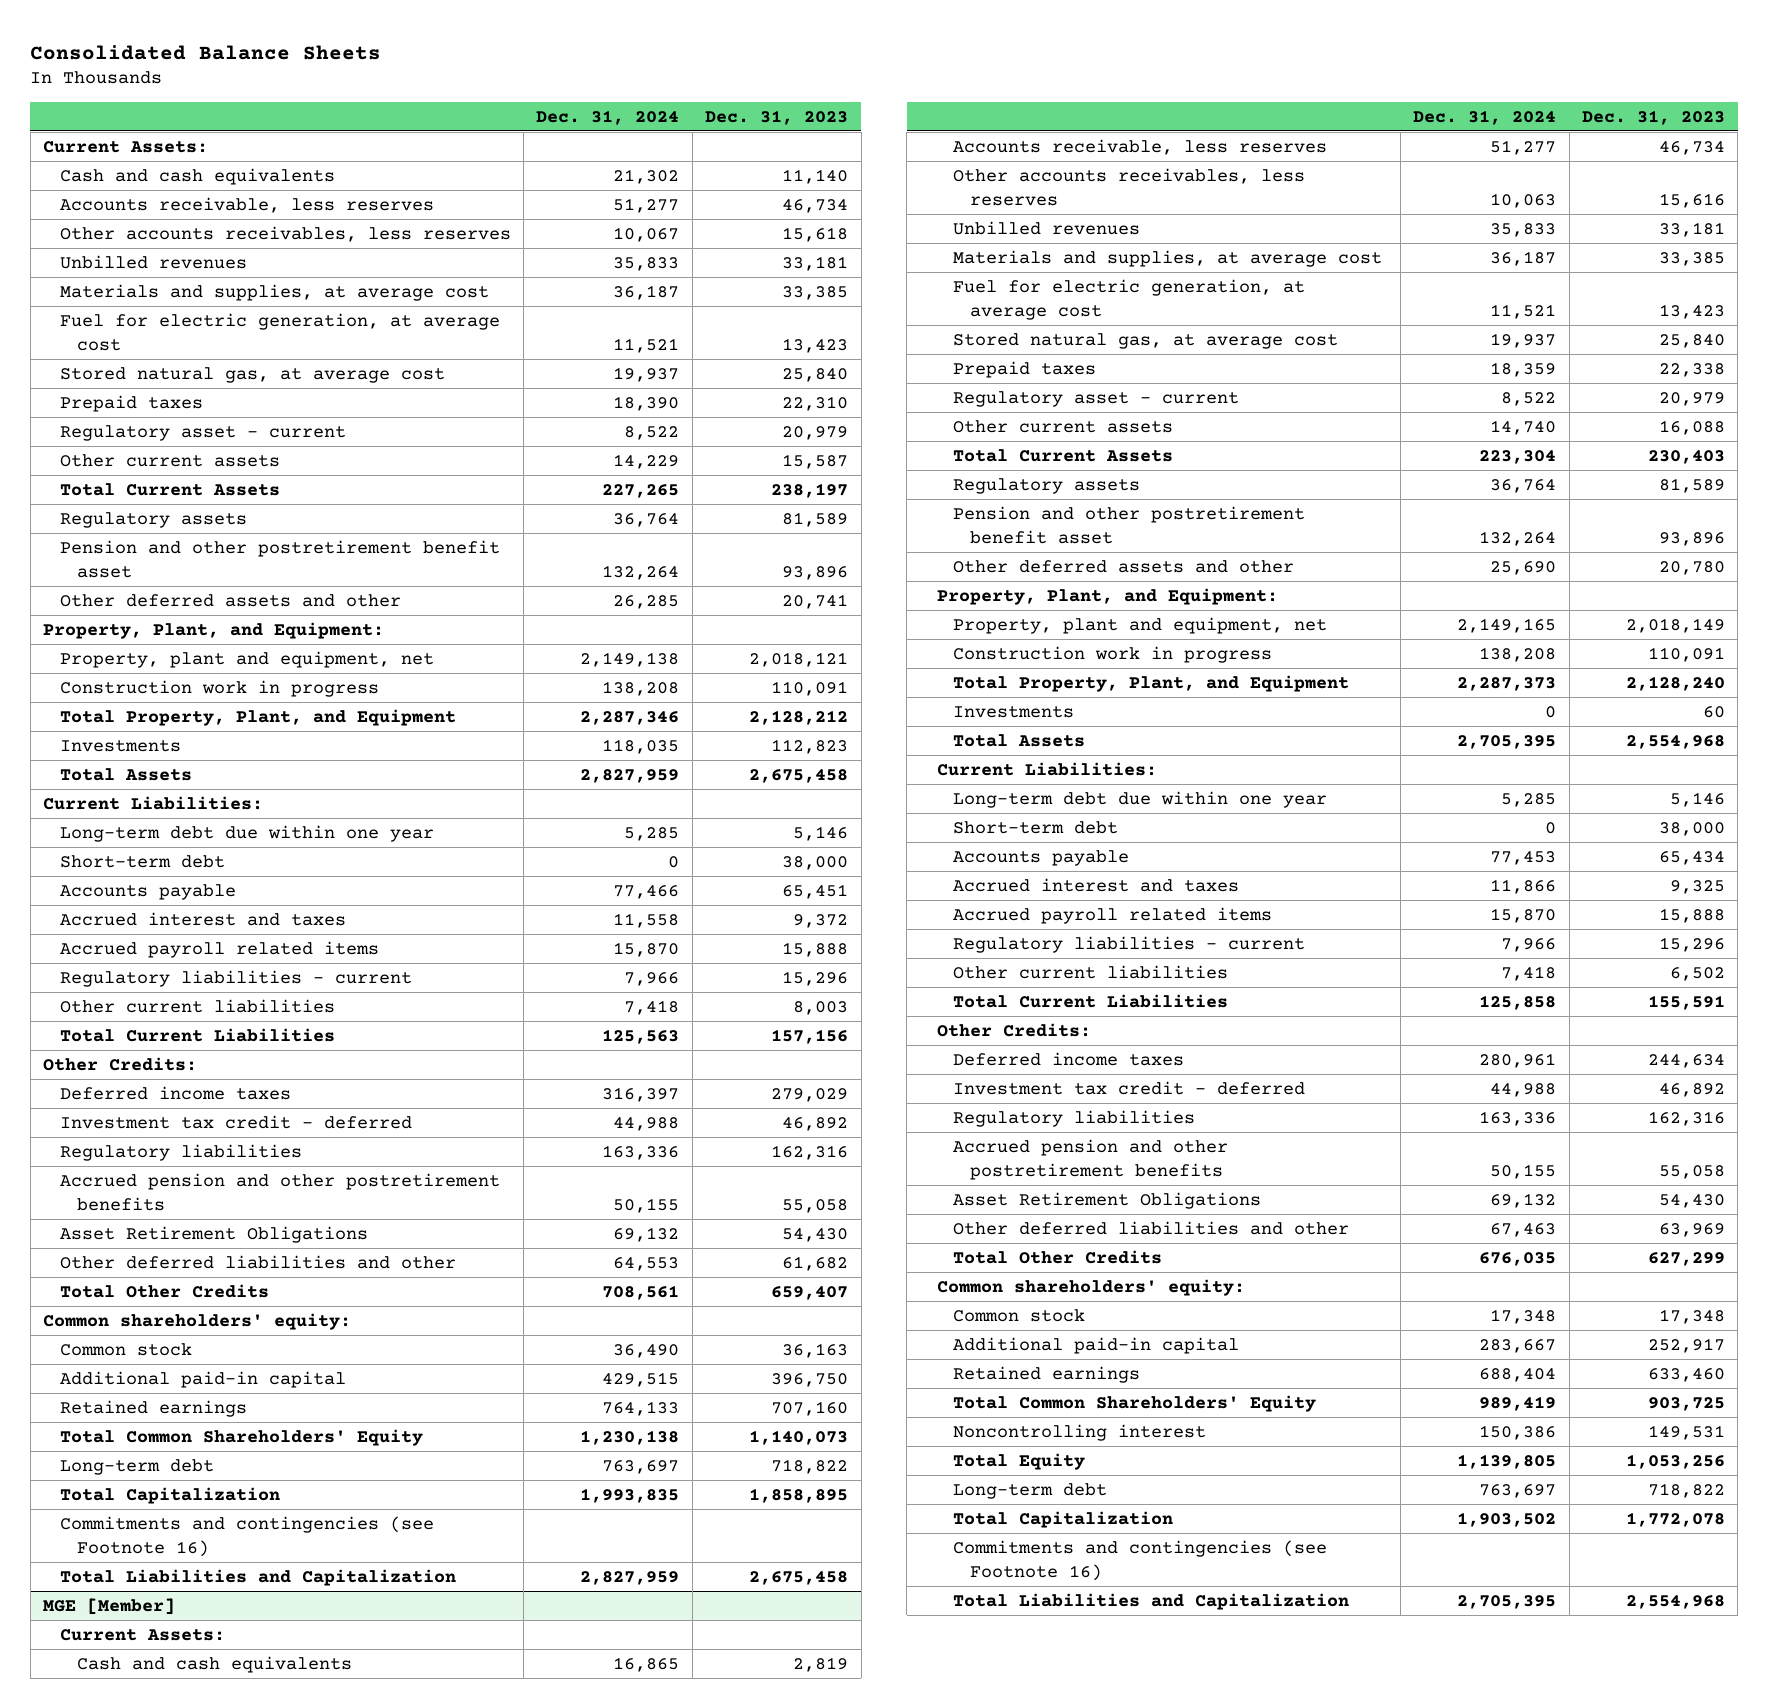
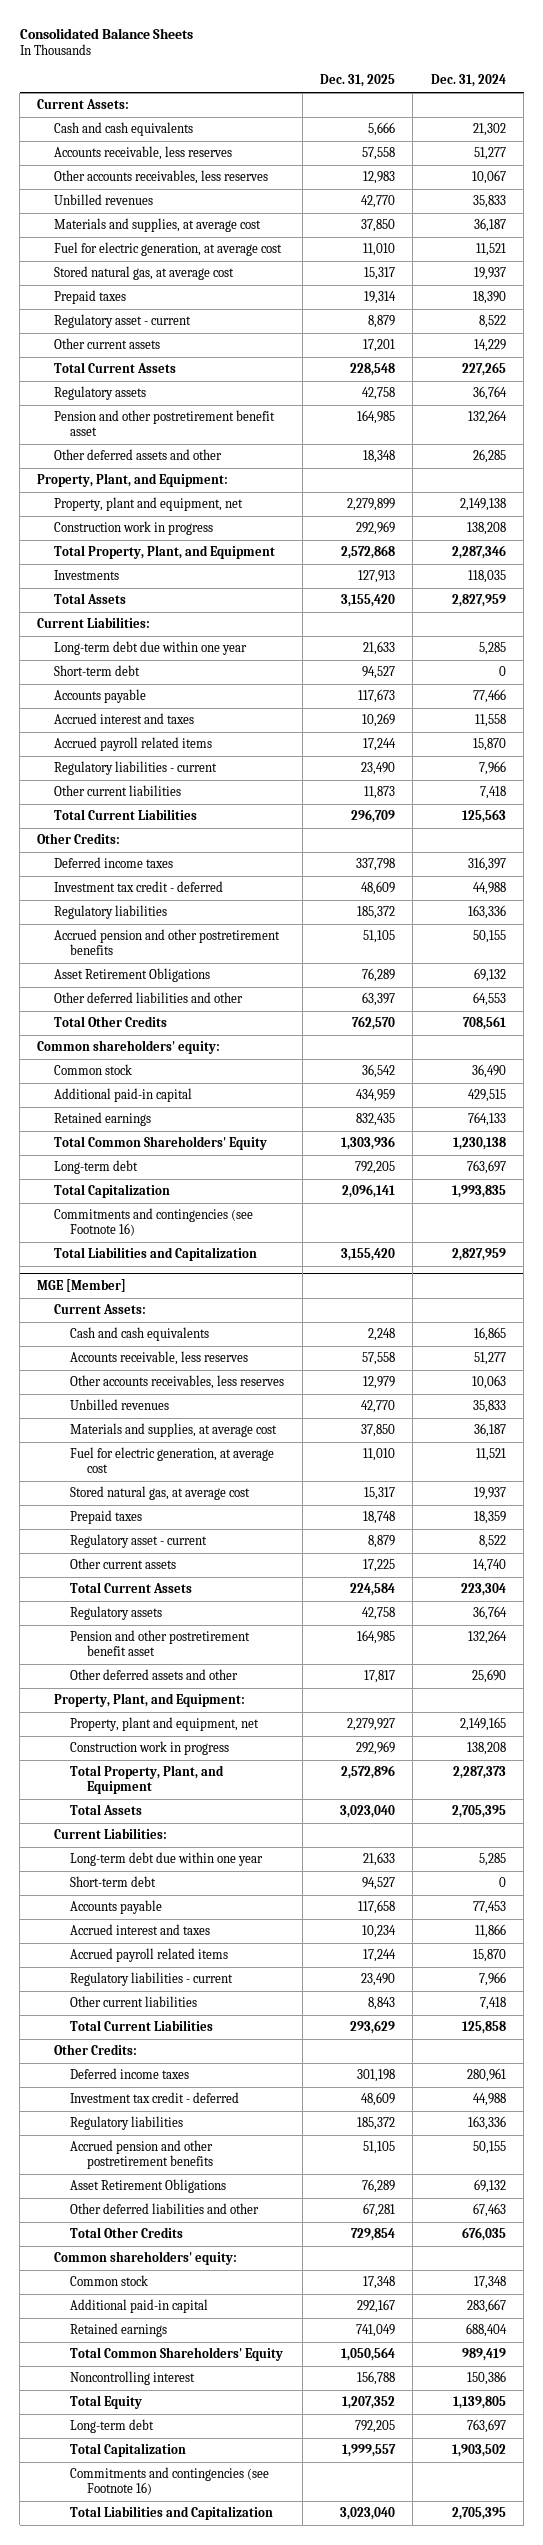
- | Dec. 31, 2024 | Dec. 31, 2023
+ | Dec. 31, 2025 | Dec. 31, 2024
@ MGE [Member]
- Investments | 0 | 60

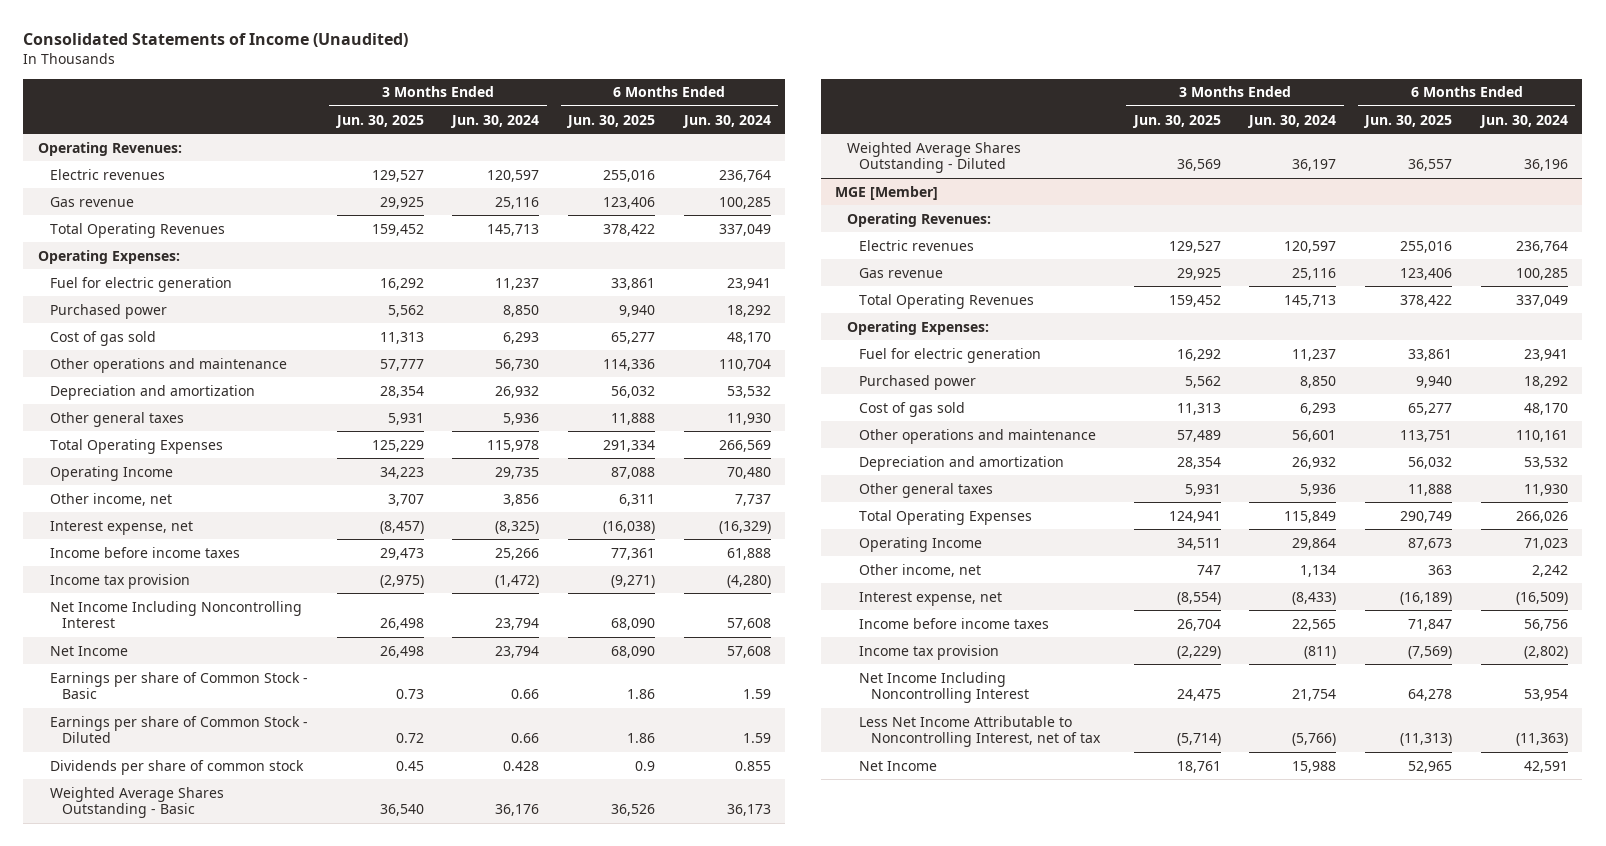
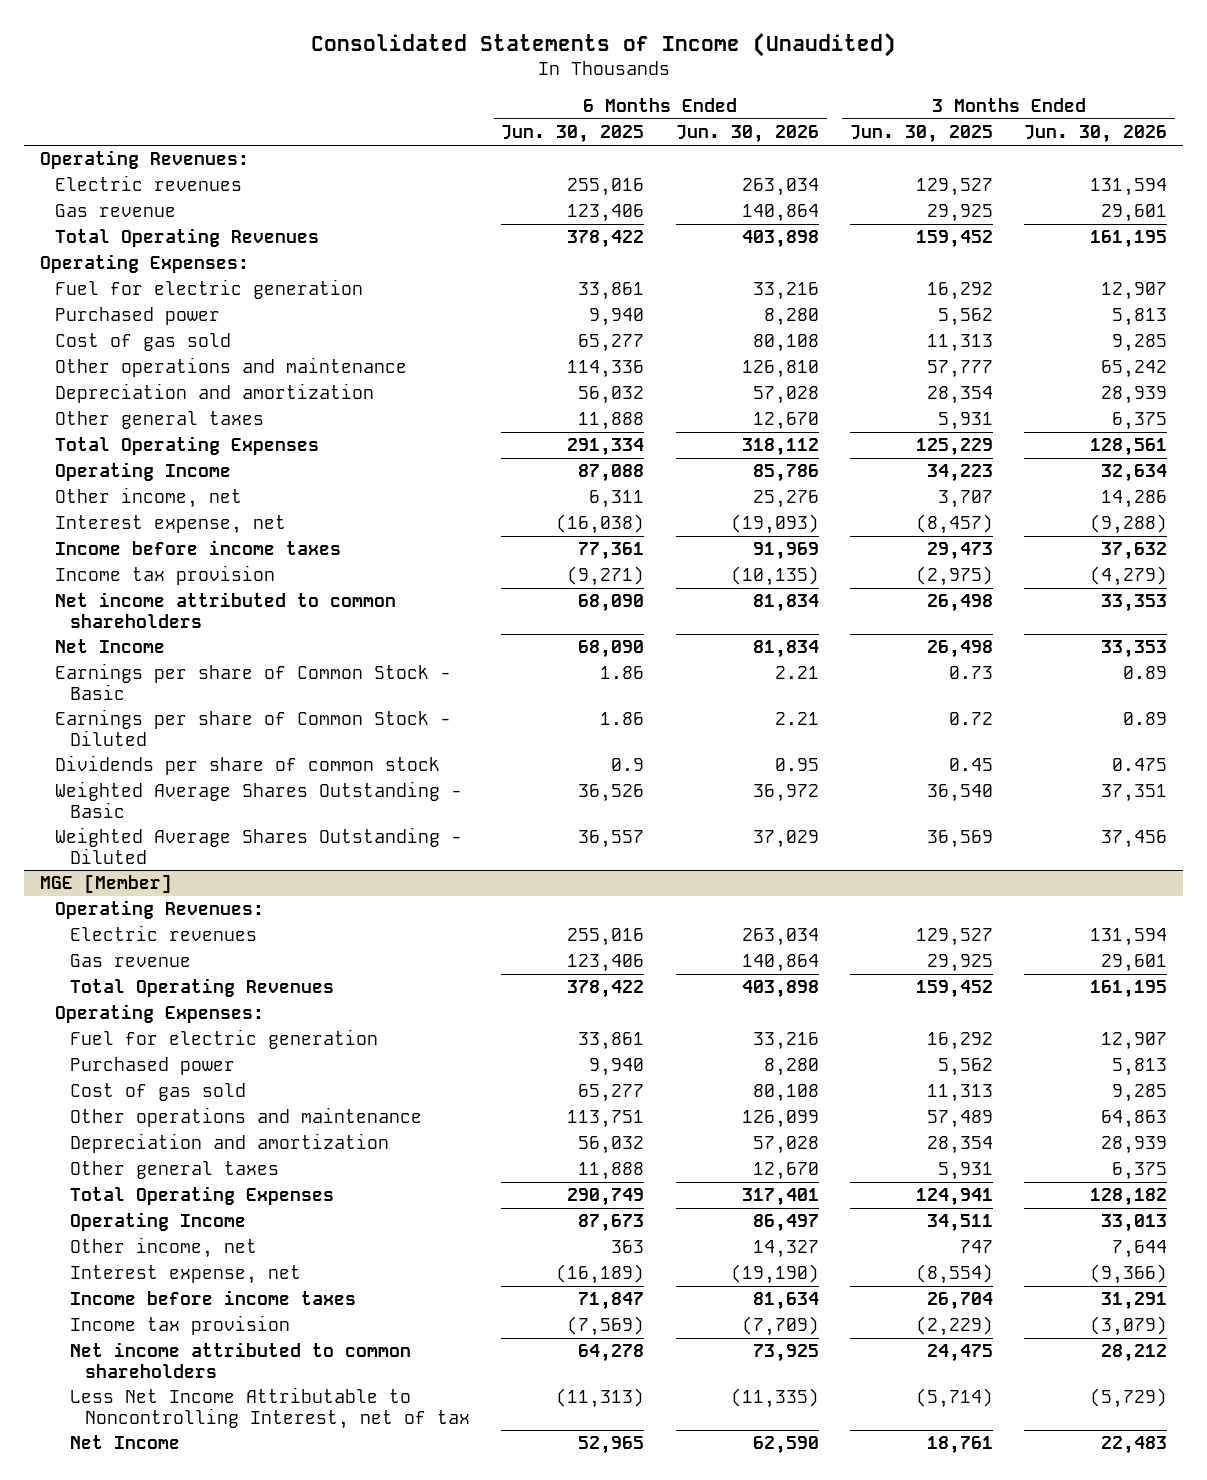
- | 3 Months Ended Jun. 30, 2025 | 3 Months Ended Jun. 30, 2024 | 6 Months Ended Jun. 30, 2025 | 6 Months Ended Jun. 30, 2024
+ | 6 Months Ended Jun. 30, 2025 | 6 Months Ended Jun. 30, 2026 | 3 Months Ended Jun. 30, 2025 | 3 Months Ended Jun. 30, 2026
- Net Income Including Noncontrolling Interest | 26,498 | 23,794 | 68,090 | 57,608
+ Net income attributed to common shareholders | 68,090 | 81,834 | 26,498 | 33,353
@ MGE [Member]
- Net Income Including Noncontrolling Interest | 24,475 | 21,754 | 64,278 | 53,954
+ Net income attributed to common shareholders | 64,278 | 73,925 | 24,475 | 28,212

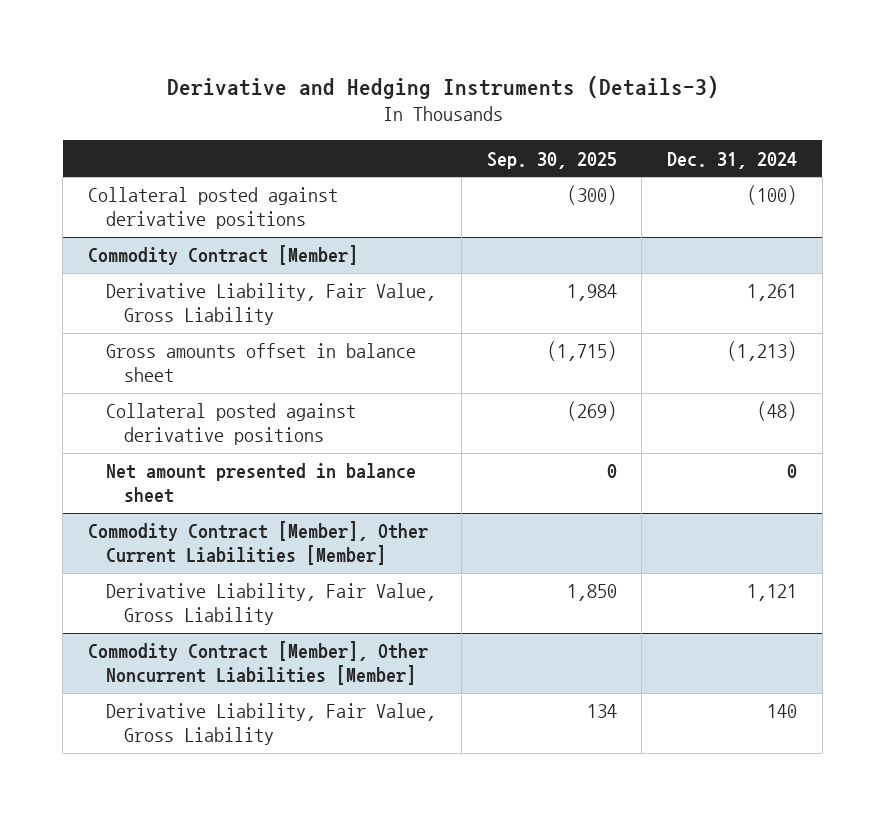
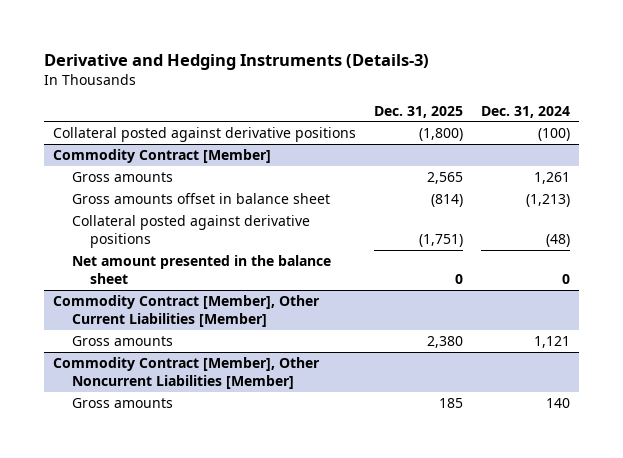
- | Sep. 30, 2025 | Dec. 31, 2024
+ | Dec. 31, 2025 | Dec. 31, 2024
@ Commodity Contract [Member]
- Derivative Liability, Fair Value, Gross Liability | 1,984 | 1,261
+ Gross amounts | 2,565 | 1,261
- Net amount presented in balance sheet | 0 | 0
+ Net amount presented in the balance sheet | 0 | 0
@ Commodity Contract [Member], Other Current Liabilities [Member]
- Derivative Liability, Fair Value, Gross Liability | 1,850 | 1,121
+ Gross amounts | 2,380 | 1,121
@ Commodity Contract [Member], Other Noncurrent Liabilities [Member]
- Derivative Liability, Fair Value, Gross Liability | 134 | 140
+ Gross amounts | 185 | 140

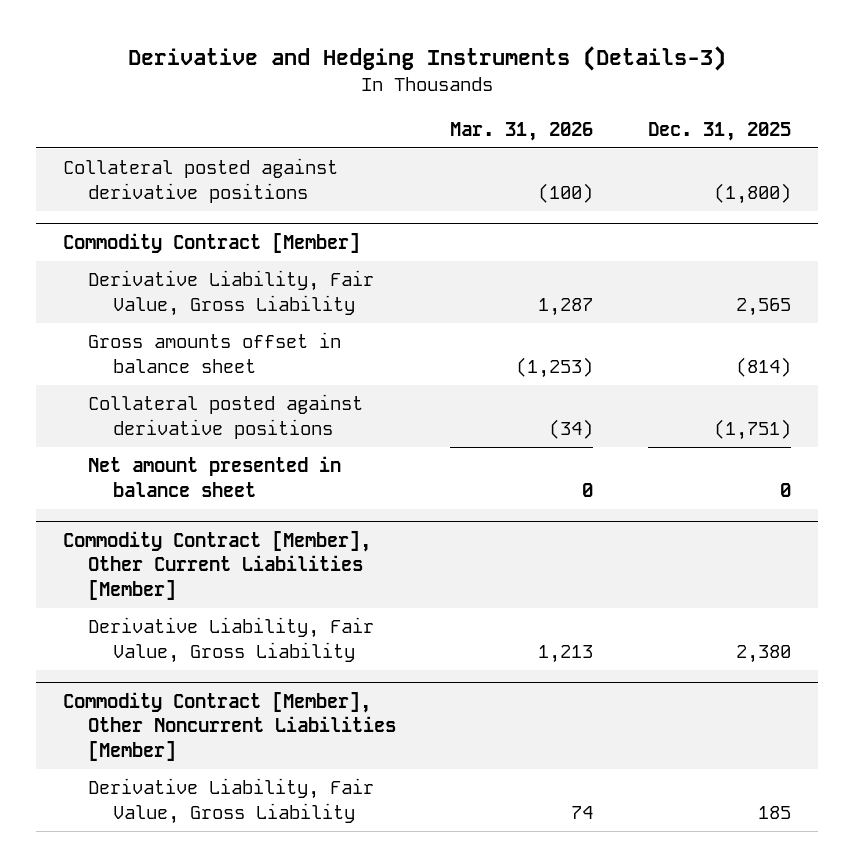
- | Dec. 31, 2025 | Dec. 31, 2024
+ | Mar. 31, 2026 | Dec. 31, 2025
@ Commodity Contract [Member]
- Gross amounts | 2,565 | 1,261
+ Derivative Liability, Fair Value, Gross Liability | 1,287 | 2,565
- Net amount presented in the balance sheet | 0 | 0
+ Net amount presented in balance sheet | 0 | 0
@ Commodity Contract [Member], Other Current Liabilities [Member]
- Gross amounts | 2,380 | 1,121
+ Derivative Liability, Fair Value, Gross Liability | 1,213 | 2,380
@ Commodity Contract [Member], Other Noncurrent Liabilities [Member]
- Gross amounts | 185 | 140
+ Derivative Liability, Fair Value, Gross Liability | 74 | 185

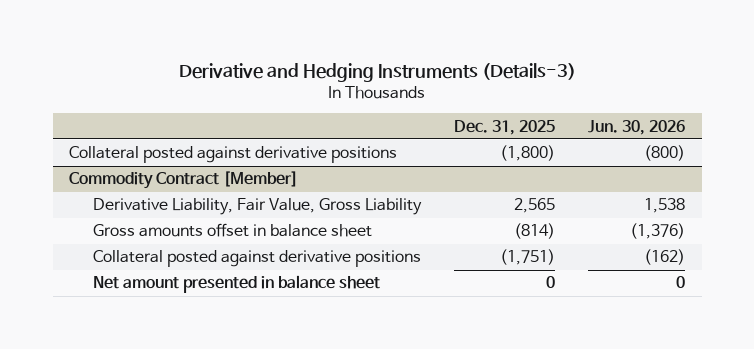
- | Mar. 31, 2026 | Dec. 31, 2025
+ | Dec. 31, 2025 | Jun. 30, 2026
- Commodity Contract [Member], Other Current Liabilities [Member]
- Derivative Liability, Fair Value, Gross Liability | 1,213 | 2,380
- Commodity Contract [Member], Other Noncurrent Liabilities [Member]
- Derivative Liability, Fair Value, Gross Liability | 74 | 185

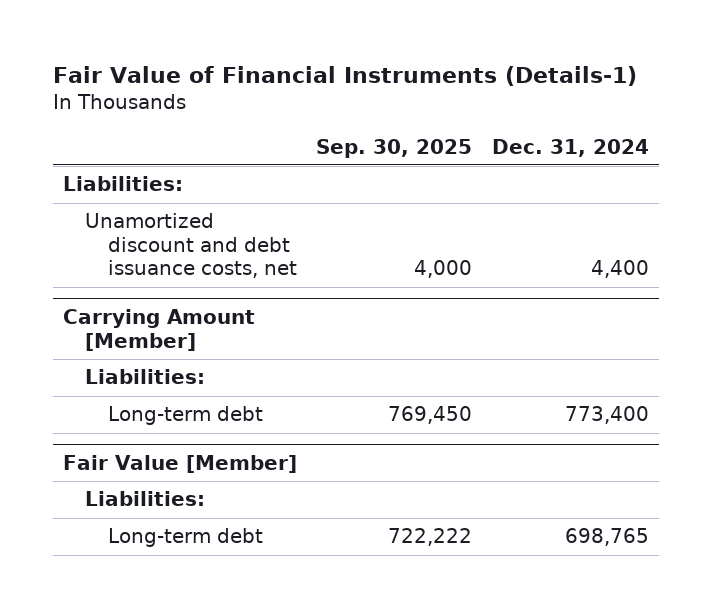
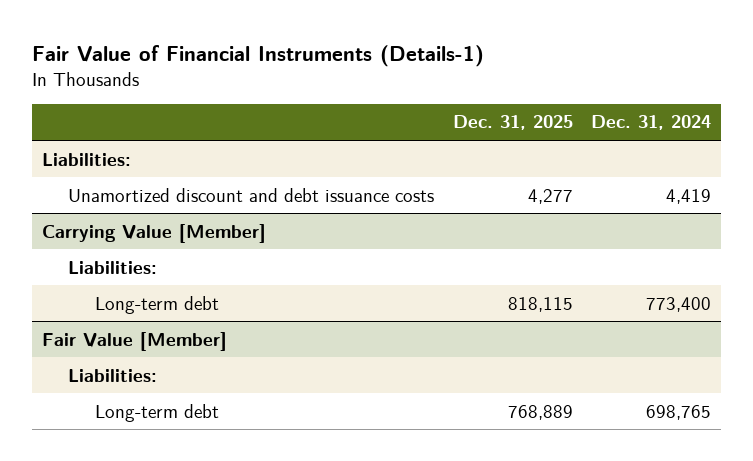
- | Sep. 30, 2025 | Dec. 31, 2024
+ | Dec. 31, 2025 | Dec. 31, 2024
- Unamortized discount and debt issuance costs, net | 4,000 | 4,400
- Carrying Amount [Member]
+ Unamortized discount and debt issuance costs | 4,277 | 4,419
+ Carrying Value [Member]

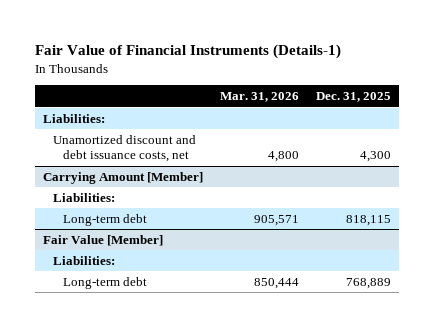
- | Dec. 31, 2025 | Dec. 31, 2024
+ | Mar. 31, 2026 | Dec. 31, 2025
- Unamortized discount and debt issuance costs | 4,277 | 4,419
- Carrying Value [Member]
+ Unamortized discount and debt issuance costs, net | 4,800 | 4,300
+ Carrying Amount [Member]

